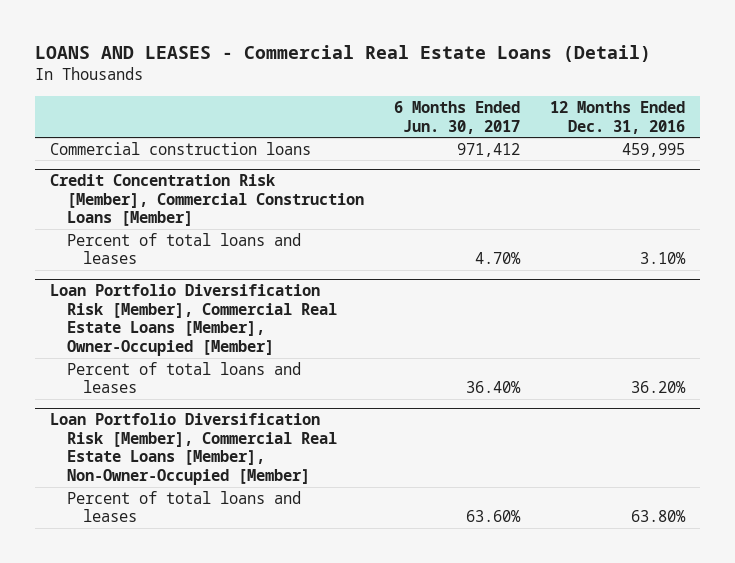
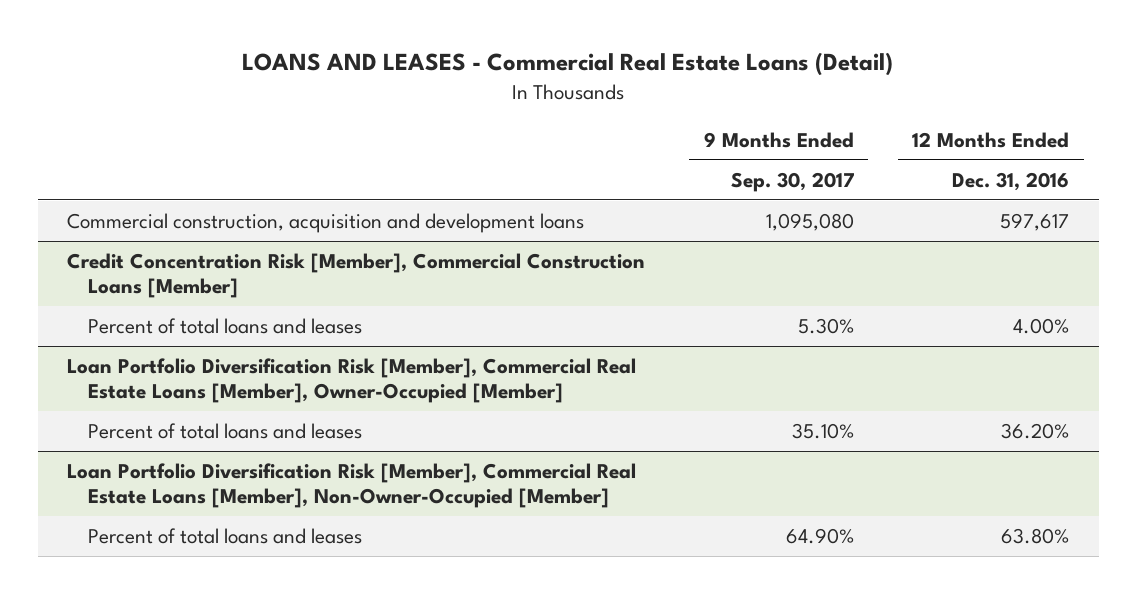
- | 6 Months Ended Jun. 30, 2017 | 12 Months Ended Dec. 31, 2016
+ | 9 Months Ended Sep. 30, 2017 | 12 Months Ended Dec. 31, 2016
- Commercial construction loans | 971,412 | 459,995
+ Commercial construction, acquisition and development loans | 1,095,080 | 597,617
@ Credit Concentration Risk [Member], Commercial Construction Loans [Member]
- Percent of total loans and leases | 4.70% | 3.10%
+ Percent of total loans and leases | 5.30% | 4.00%

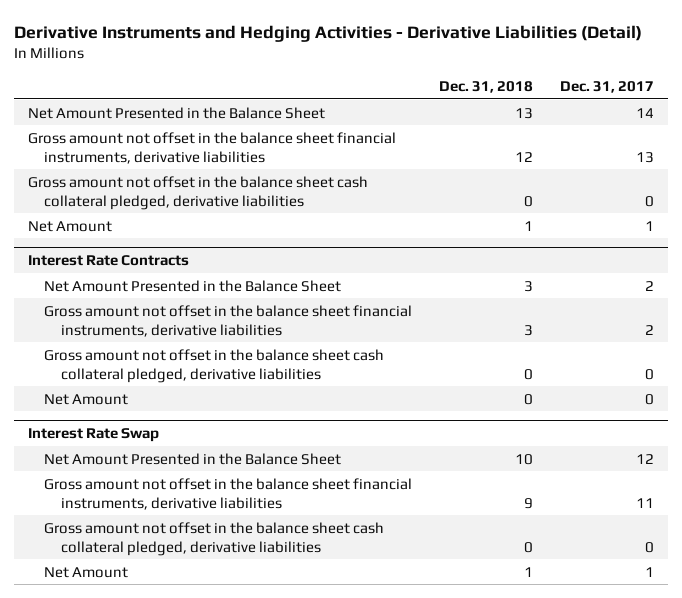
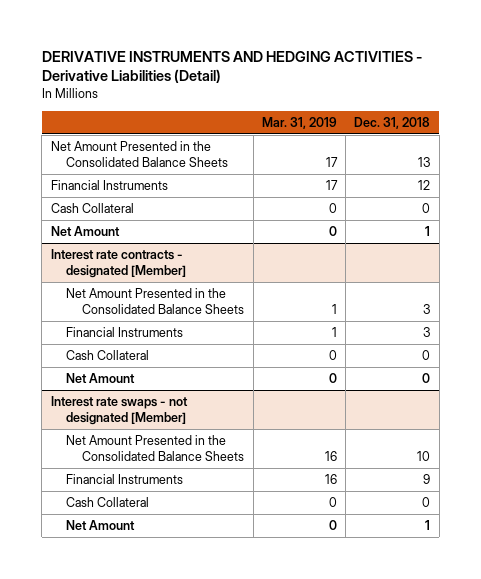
- Derivative Instruments and Hedging Activities - Derivative Liabilities (Detail)
+ DERIVATIVE INSTRUMENTS AND HEDGING ACTIVITIES - Derivative Liabilities (Detail)
- | Dec. 31, 2018 | Dec. 31, 2017
+ | Mar. 31, 2019 | Dec. 31, 2018
- Net Amount Presented in the Balance Sheet | 13 | 14
- Gross amount not offset in the balance sheet financial instruments, derivative liabilities | 12 | 13
- Gross amount not offset in the balance sheet cash collateral pledged, derivative liabilities | 0 | 0
+ Net Amount Presented in the Consolidated Balance Sheets | 17 | 13
+ Financial Instruments | 17 | 12
+ Cash Collateral | 0 | 0
- Interest Rate Contracts
- Net Amount Presented in the Balance Sheet | 3 | 2
- Gross amount not offset in the balance sheet financial instruments, derivative liabilities | 3 | 2
- Gross amount not offset in the balance sheet cash collateral pledged, derivative liabilities | 0 | 0
+ Interest rate contracts - designated [Member]
+ Net Amount Presented in the Consolidated Balance Sheets | 1 | 3
+ Financial Instruments | 1 | 3
+ Cash Collateral | 0 | 0
- Interest Rate Swap
- Net Amount Presented in the Balance Sheet | 10 | 12
- Gross amount not offset in the balance sheet financial instruments, derivative liabilities | 9 | 11
- Gross amount not offset in the balance sheet cash collateral pledged, derivative liabilities | 0 | 0
+ Interest rate swaps - not designated [Member]
+ Net Amount Presented in the Consolidated Balance Sheets | 16 | 10
+ Financial Instruments | 16 | 9
+ Cash Collateral | 0 | 0

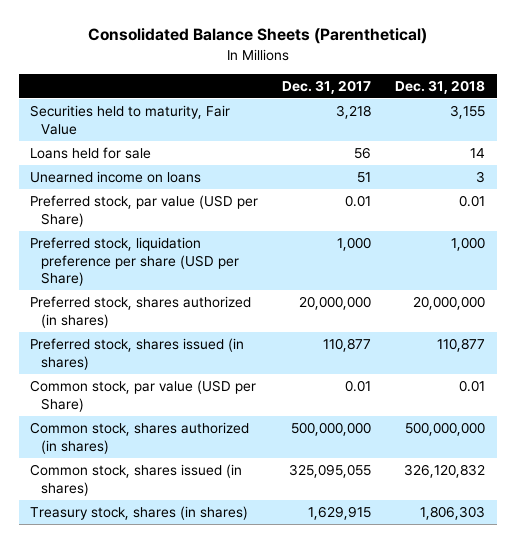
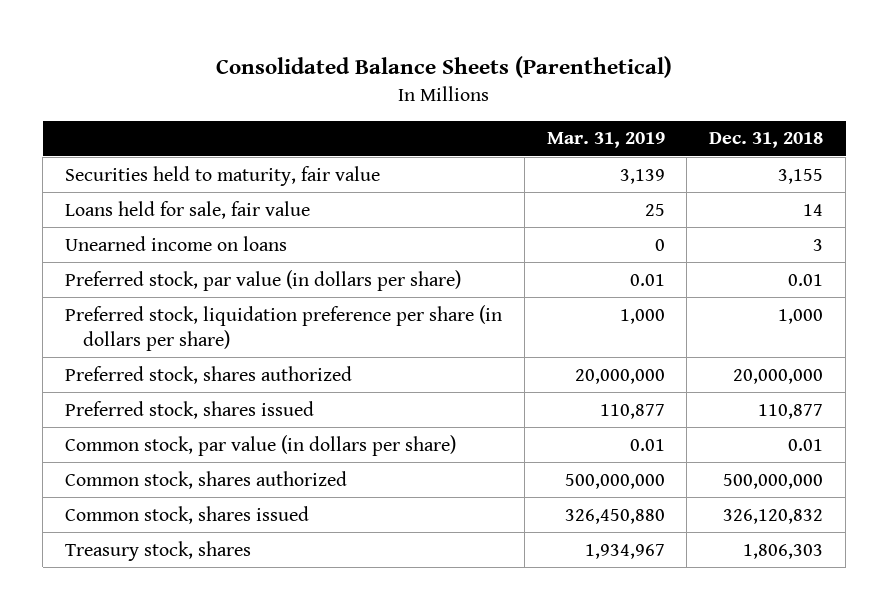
- | Dec. 31, 2017 | Dec. 31, 2018
+ | Mar. 31, 2019 | Dec. 31, 2018
- Securities held to maturity, Fair Value | 3,218 | 3,155
- Loans held for sale | 56 | 14
+ Securities held to maturity, fair value | 3,139 | 3,155
+ Loans held for sale, fair value | 25 | 14
- Preferred stock, par value (USD per Share) | 0.01 | 0.01
- Preferred stock, liquidation preference per share (USD per Share) | 1,000 | 1,000
- Preferred stock, shares authorized (in shares) | 20,000,000 | 20,000,000
- Preferred stock, shares issued (in shares) | 110,877 | 110,877
- Common stock, par value (USD per Share) | 0.01 | 0.01
- Common stock, shares authorized (in shares) | 500,000,000 | 500,000,000
- Common stock, shares issued (in shares) | 325,095,055 | 326,120,832
- Treasury stock, shares (in shares) | 1,629,915 | 1,806,303
+ Preferred stock, par value (in dollars per share) | 0.01 | 0.01
+ Preferred stock, liquidation preference per share (in dollars per share) | 1,000 | 1,000
+ Preferred stock, shares authorized | 20,000,000 | 20,000,000
+ Preferred stock, shares issued | 110,877 | 110,877
+ Common stock, par value (in dollars per share) | 0.01 | 0.01
+ Common stock, shares authorized | 500,000,000 | 500,000,000
+ Common stock, shares issued | 326,450,880 | 326,120,832
+ Treasury stock, shares | 1,934,967 | 1,806,303

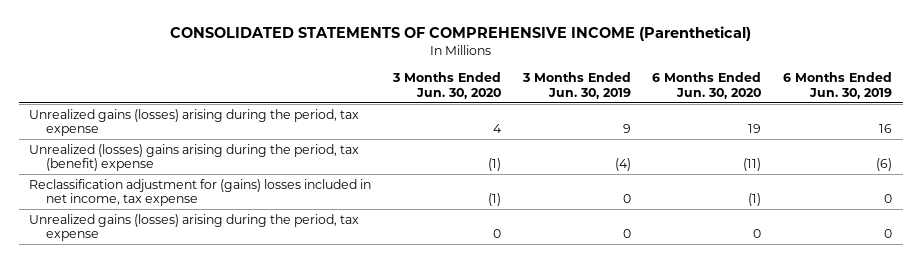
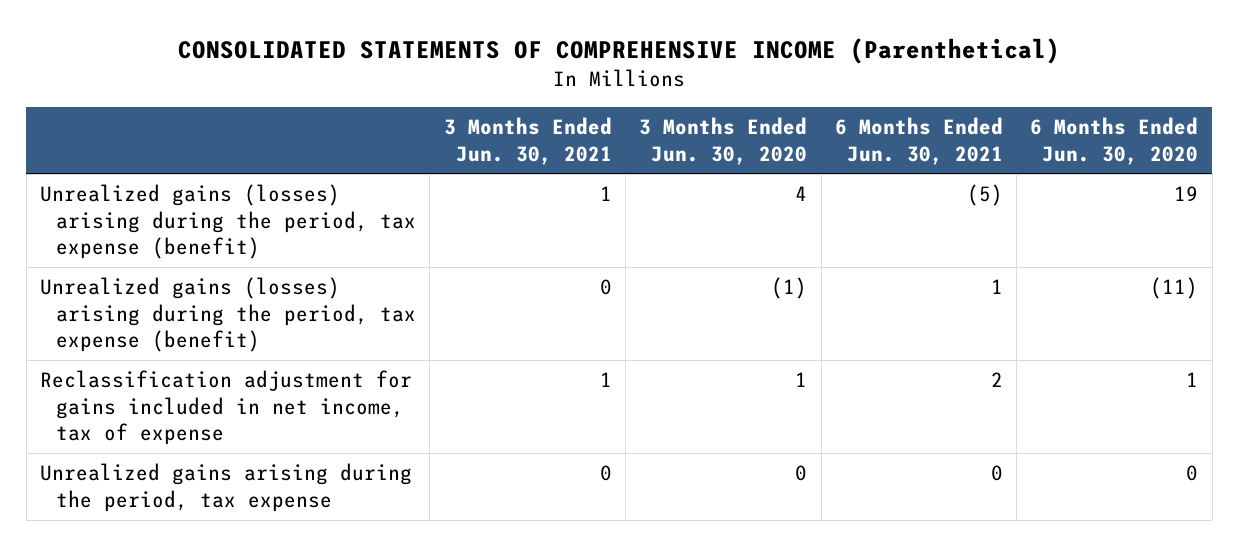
- | 3 Months Ended Jun. 30, 2020 | 3 Months Ended Jun. 30, 2019 | 6 Months Ended Jun. 30, 2020 | 6 Months Ended Jun. 30, 2019
+ | 3 Months Ended Jun. 30, 2021 | 3 Months Ended Jun. 30, 2020 | 6 Months Ended Jun. 30, 2021 | 6 Months Ended Jun. 30, 2020
- Unrealized gains (losses) arising during the period, tax expense | 4 | 9 | 19 | 16
- Unrealized (losses) gains arising during the period, tax (benefit) expense | (1) | (4) | (11) | (6)
- Reclassification adjustment for (gains) losses included in net income, tax expense | (1) | 0 | (1) | 0
- Unrealized gains (losses) arising during the period, tax expense | 0 | 0 | 0 | 0
+ Unrealized gains (losses) arising during the period, tax expense (benefit) | 1 | 4 | (5) | 19
+ Unrealized gains (losses) arising during the period, tax expense (benefit) | 0 | (1) | 1 | (11)
+ Reclassification adjustment for gains included in net income, tax of expense | 1 | 1 | 2 | 1
+ Unrealized gains arising during the period, tax expense | 0 | 0 | 0 | 0

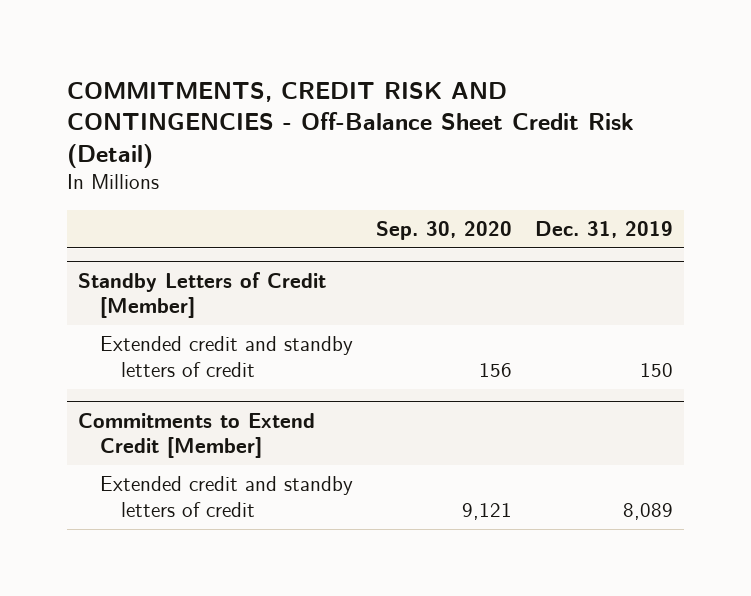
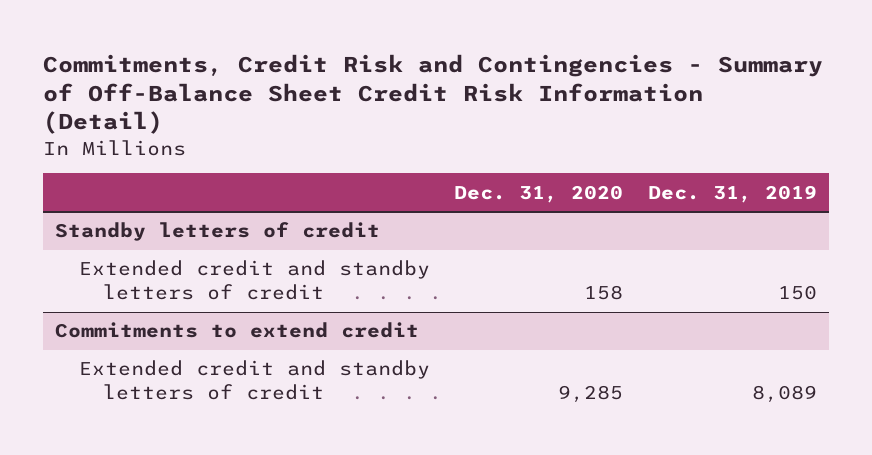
- COMMITMENTS, CREDIT RISK AND CONTINGENCIES - Off-Balance Sheet Credit Risk (Detail)
+ Commitments, Credit Risk and Contingencies - Summary of Off-Balance Sheet Credit Risk Information (Detail)
- | Sep. 30, 2020 | Dec. 31, 2019
+ | Dec. 31, 2020 | Dec. 31, 2019
- Standby Letters of Credit [Member]
+ Standby letters of credit
- Commitments to Extend Credit [Member]
+ Commitments to extend credit

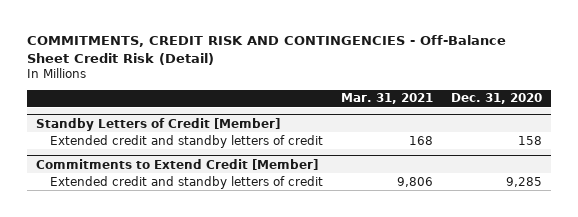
- Commitments, Credit Risk and Contingencies - Summary of Off-Balance Sheet Credit Risk Information (Detail)
+ COMMITMENTS, CREDIT RISK AND CONTINGENCIES - Off-Balance Sheet Credit Risk (Detail)
- | Dec. 31, 2020 | Dec. 31, 2019
+ | Mar. 31, 2021 | Dec. 31, 2020
- Standby letters of credit
+ Standby Letters of Credit [Member]
- Commitments to extend credit
+ Commitments to Extend Credit [Member]

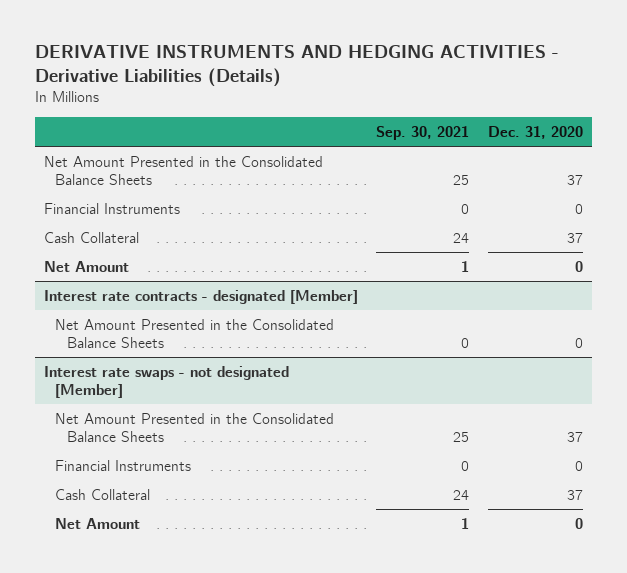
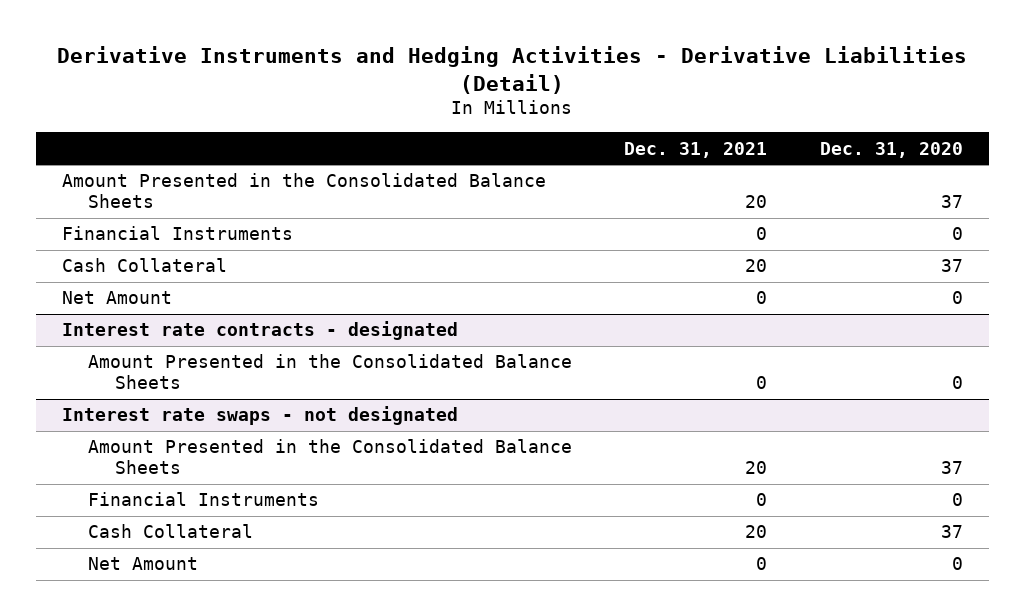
- DERIVATIVE INSTRUMENTS AND HEDGING ACTIVITIES - Derivative Liabilities (Details)
+ Derivative Instruments and Hedging Activities - Derivative Liabilities (Detail)
- | Sep. 30, 2021 | Dec. 31, 2020
+ | Dec. 31, 2021 | Dec. 31, 2020
- Net Amount Presented in the Consolidated Balance Sheets | 25 | 37
+ Amount Presented in the Consolidated Balance Sheets | 20 | 37
- Interest rate contracts - designated [Member]
- Net Amount Presented in the Consolidated Balance Sheets | 0 | 0
- Interest rate swaps - not designated [Member]
- Net Amount Presented in the Consolidated Balance Sheets | 25 | 37
+ Interest rate contracts - designated
+ Amount Presented in the Consolidated Balance Sheets | 0 | 0
+ Interest rate swaps - not designated
+ Amount Presented in the Consolidated Balance Sheets | 20 | 37

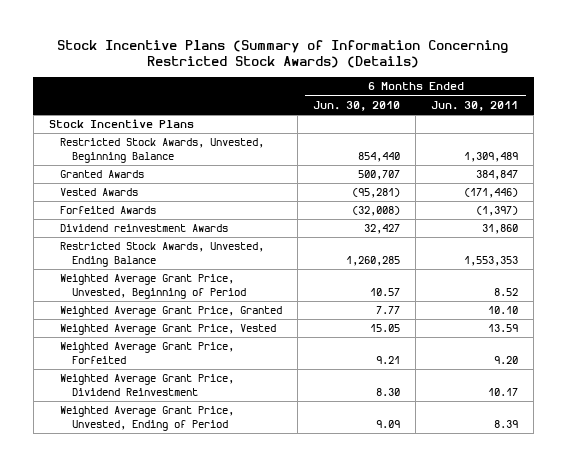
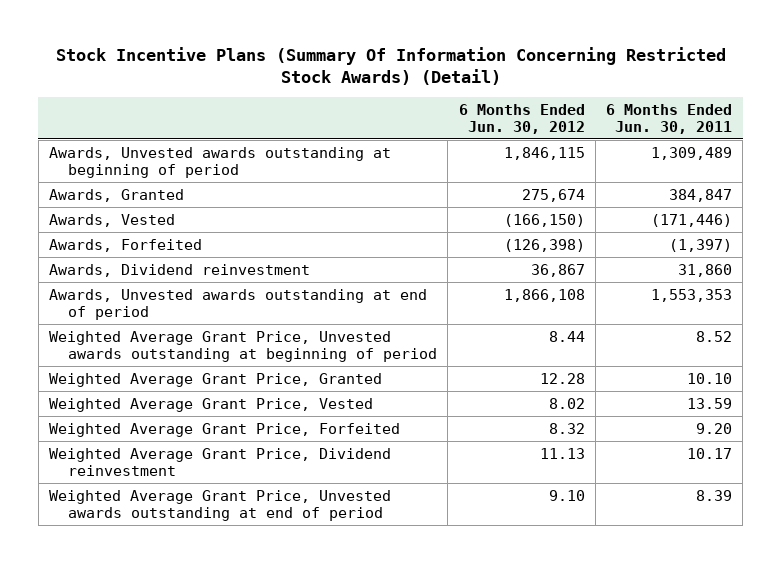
- Stock Incentive Plans (Summary of Information Concerning Restricted Stock Awards) (Details)
+ Stock Incentive Plans (Summary Of Information Concerning Restricted Stock Awards) (Detail)
- | 6 Months Ended Jun. 30, 2010 | 6 Months Ended Jun. 30, 2011
+ | 6 Months Ended Jun. 30, 2012 | 6 Months Ended Jun. 30, 2011
- Stock Incentive Plans
- Restricted Stock Awards, Unvested, Beginning Balance | 854,440 | 1,309,489
- Granted Awards | 500,707 | 384,847
- Vested Awards | (95,281) | (171,446)
- Forfeited Awards | (32,008) | (1,397)
- Dividend reinvestment Awards | 32,427 | 31,860
- Restricted Stock Awards, Unvested, Ending Balance | 1,260,285 | 1,553,353
- Weighted Average Grant Price, Unvested, Beginning of Period | 10.57 | 8.52
+ Awards, Unvested awards outstanding at beginning of period | 1,846,115 | 1,309,489
+ Awards, Granted | 275,674 | 384,847
+ Awards, Vested | (166,150) | (171,446)
+ Awards, Forfeited | (126,398) | (1,397)
+ Awards, Dividend reinvestment | 36,867 | 31,860
+ Awards, Unvested awards outstanding at end of period | 1,866,108 | 1,553,353
+ Weighted Average Grant Price, Unvested awards outstanding at beginning of period | 8.44 | 8.52
- Weighted Average Grant Price, Dividend Reinvestment | 8.30 | 10.17
- Weighted Average Grant Price, Unvested, Ending of Period | 9.09 | 8.39
+ Weighted Average Grant Price, Dividend reinvestment | 11.13 | 10.17
+ Weighted Average Grant Price, Unvested awards outstanding at end of period | 9.10 | 8.39

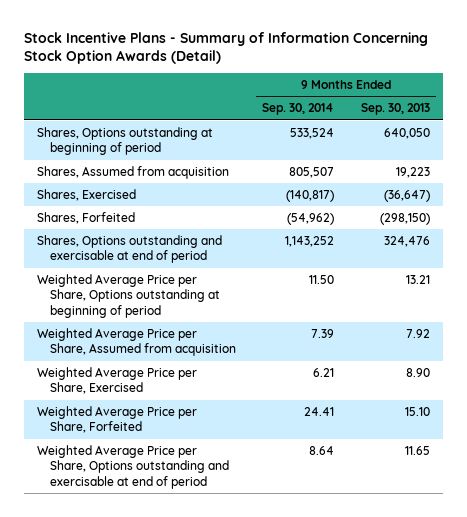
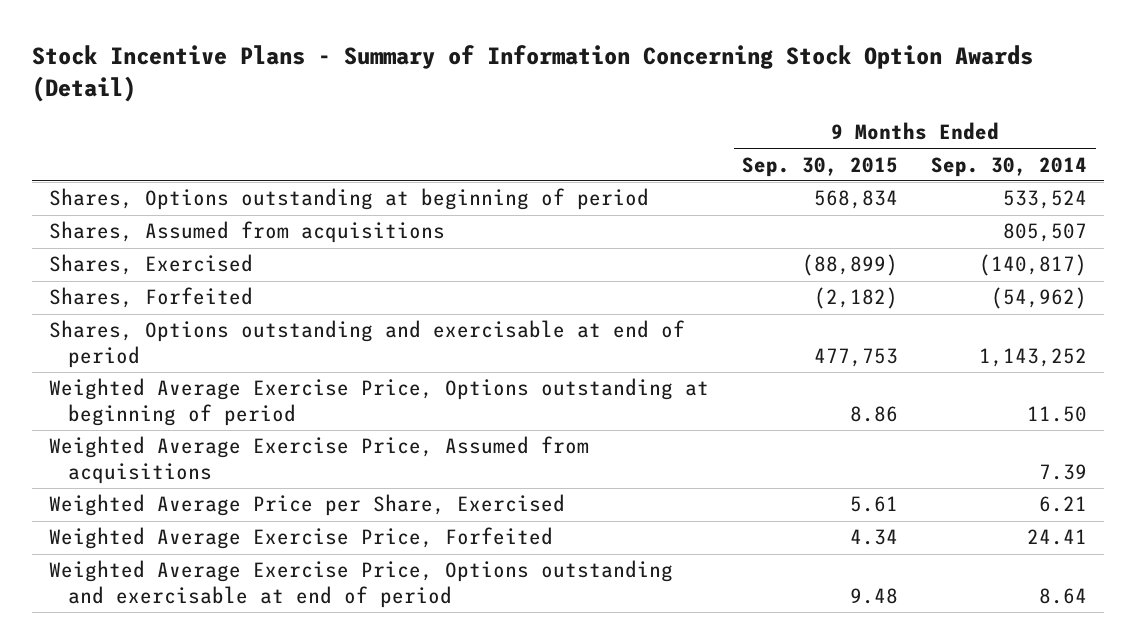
- | 9 Months Ended Sep. 30, 2014 | 9 Months Ended Sep. 30, 2013
+ | 9 Months Ended Sep. 30, 2015 | 9 Months Ended Sep. 30, 2014
- Shares, Assumed from acquisition | 805,507 | 19,223
+ Shares, Assumed from acquisitions | | 805,507
- Weighted Average Price per Share, Options outstanding at beginning of period | 11.50 | 13.21
- Weighted Average Price per Share, Assumed from acquisition | 7.39 | 7.92
+ Weighted Average Exercise Price, Options outstanding at beginning of period | 8.86 | 11.50
+ Weighted Average Exercise Price, Assumed from acquisitions | | 7.39
- Weighted Average Price per Share, Forfeited | 24.41 | 15.10
- Weighted Average Price per Share, Options outstanding and exercisable at end of period | 8.64 | 11.65
+ Weighted Average Exercise Price, Forfeited | 4.34 | 24.41
+ Weighted Average Exercise Price, Options outstanding and exercisable at end of period | 9.48 | 8.64

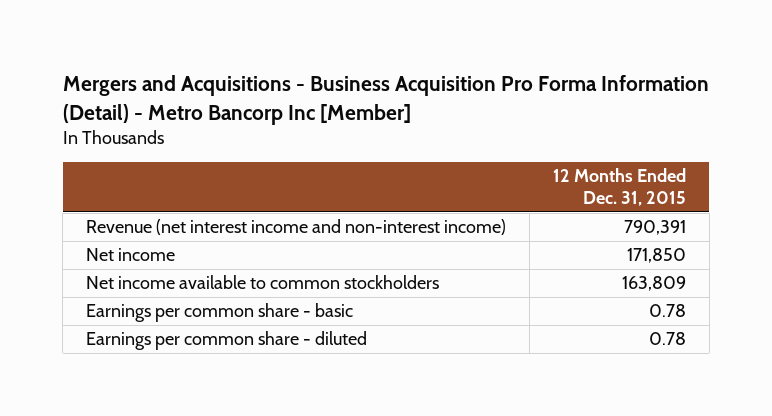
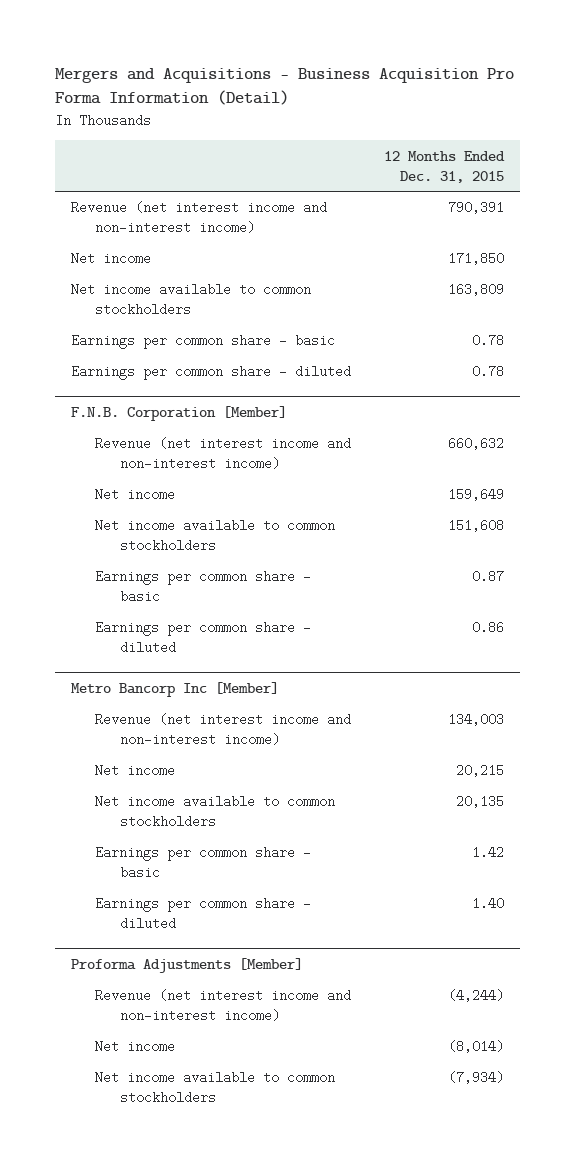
- Mergers and Acquisitions - Business Acquisition Pro Forma Information (Detail) - Metro Bancorp Inc [Member]
+ Mergers and Acquisitions - Business Acquisition Pro Forma Information (Detail)
+ F.N.B. Corporation [Member]
+ Revenue (net interest income and non-interest income) | 660,632
+ Net income | 159,649
+ Net income available to common stockholders | 151,608
+ Earnings per common share - basic | 0.87
+ Earnings per common share - diluted | 0.86
+ Metro Bancorp Inc [Member]
+ Revenue (net interest income and non-interest income) | 134,003
+ Net income | 20,215
+ Net income available to common stockholders | 20,135
+ Earnings per common share - basic | 1.42
+ Earnings per common share - diluted | 1.40
+ Proforma Adjustments [Member]
+ Revenue (net interest income and non-interest income) | (4,244)
+ Net income | (8,014)
+ Net income available to common stockholders | (7,934)

